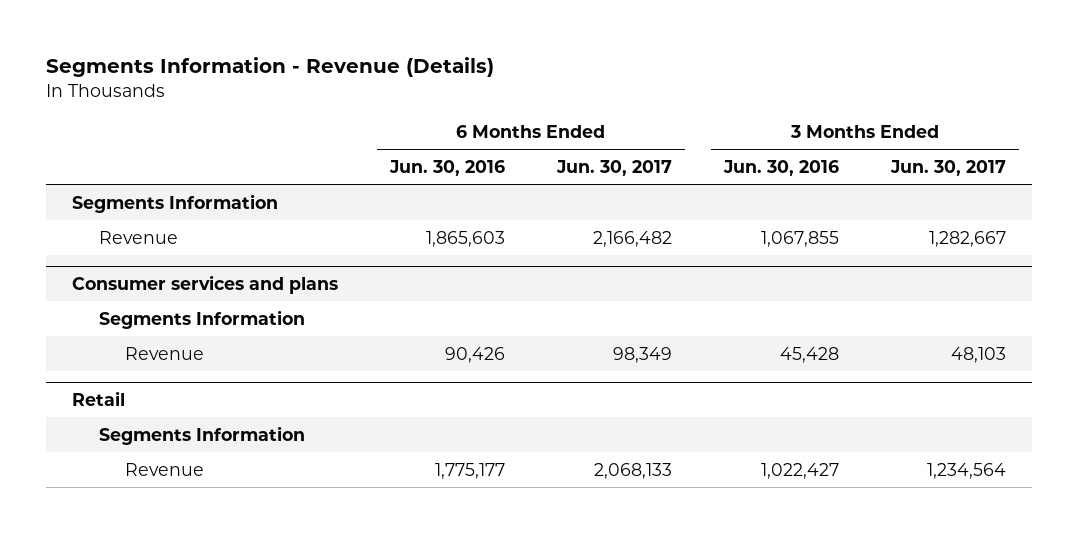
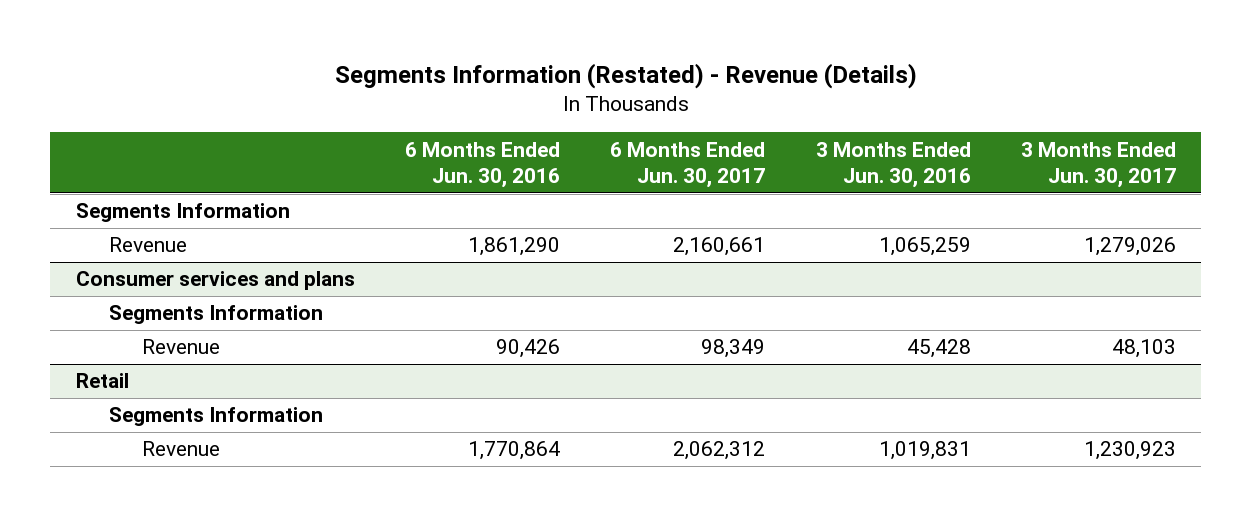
- Segments Information - Revenue (Details)
+ Segments Information (Restated) - Revenue (Details)
- Revenue | 1,865,603 | 2,166,482 | 1,067,855 | 1,282,667
+ Revenue | 1,861,290 | 2,160,661 | 1,065,259 | 1,279,026
@ Retail
- Revenue | 1,775,177 | 2,068,133 | 1,022,427 | 1,234,564
+ Revenue | 1,770,864 | 2,062,312 | 1,019,831 | 1,230,923

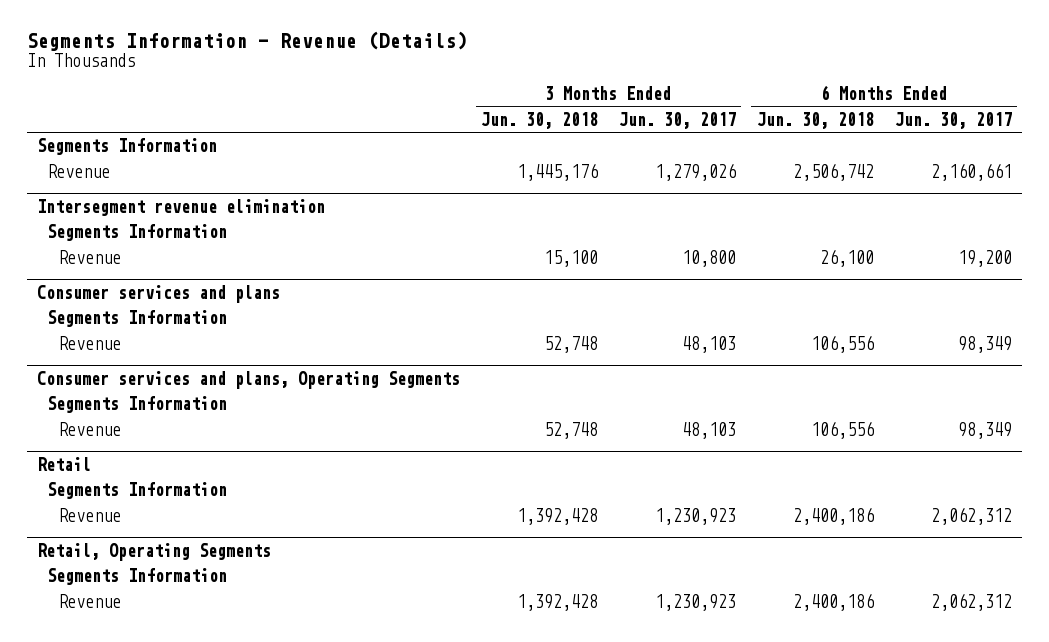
- Segments Information (Restated) - Revenue (Details)
+ Segments Information - Revenue (Details)
- | 6 Months Ended Jun. 30, 2016 | 6 Months Ended Jun. 30, 2017 | 3 Months Ended Jun. 30, 2016 | 3 Months Ended Jun. 30, 2017
+ | 3 Months Ended Jun. 30, 2018 | 3 Months Ended Jun. 30, 2017 | 6 Months Ended Jun. 30, 2018 | 6 Months Ended Jun. 30, 2017
+ Intersegment revenue elimination
+ Segments Information
+ Revenue | 15,100 | 10,800 | 26,100 | 19,200
+ Consumer services and plans, Operating Segments
+ Segments Information
+ Revenue | 52,748 | 48,103 | 106,556 | 98,349
+ Retail, Operating Segments
+ Segments Information
+ Revenue | 1,392,428 | 1,230,923 | 2,400,186 | 2,062,312

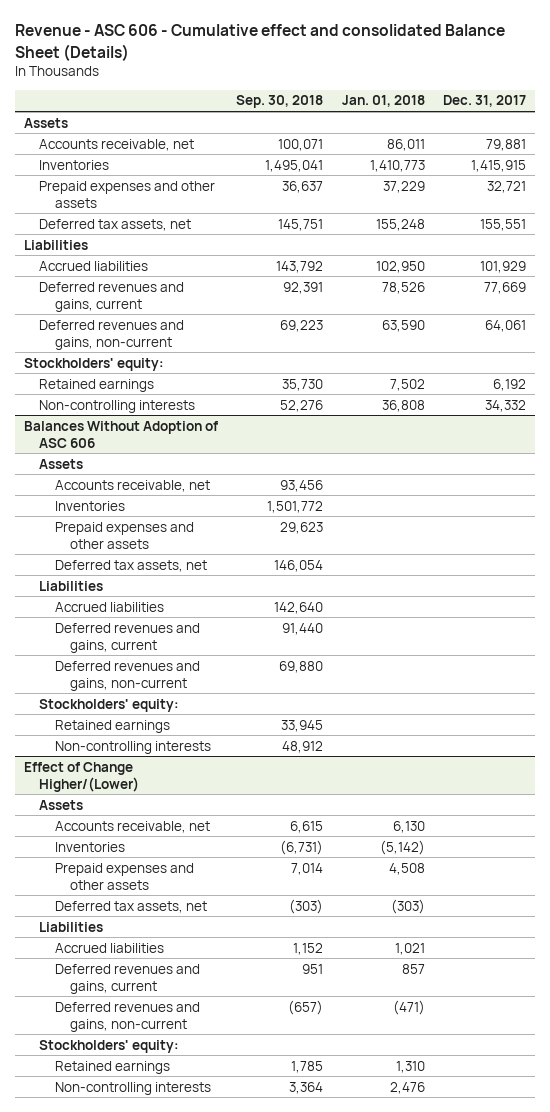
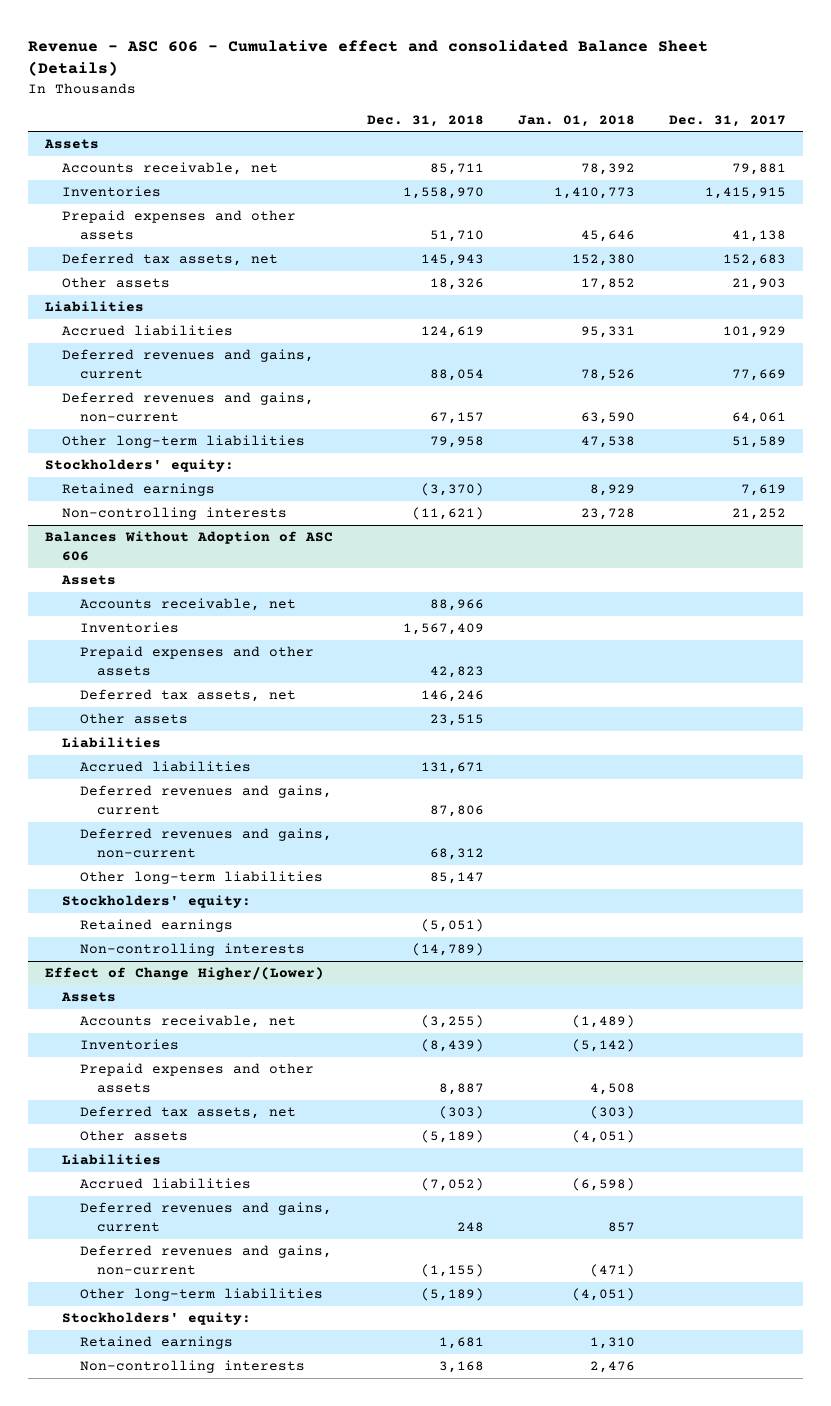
- | Sep. 30, 2018 | Jan. 01, 2018 | Dec. 31, 2017
+ | Dec. 31, 2018 | Jan. 01, 2018 | Dec. 31, 2017
- Accounts receivable, net | 100,071 | 86,011 | 79,881
+ Accounts receivable, net | 85,711 | 78,392 | 79,881
- Prepaid expenses and other assets | 36,637 | 37,229 | 32,721
- Deferred tax assets, net | 145,751 | 155,248 | 155,551
+ Prepaid expenses and other assets | 51,710 | 45,646 | 41,138
+ Deferred tax assets, net | 145,943 | 152,380 | 152,683
+ Other assets | 18,326 | 17,852 | 21,903
- Accrued liabilities | 143,792 | 102,950 | 101,929
+ Accrued liabilities | 124,619 | 95,331 | 101,929
+ Other long-term liabilities | 79,958 | 47,538 | 51,589
- Retained earnings | 35,730 | 7,502 | 6,192
- Non-controlling interests | 52,276 | 36,808 | 34,332
+ Retained earnings | (3,370) | 8,929 | 7,619
+ Non-controlling interests | (11,621) | 23,728 | 21,252
@ Balances Without Adoption of ASC 606
+ Other assets | 23,515 | |
+ Other long-term liabilities | 85,147 | |
@ Effect of Change Higher/(Lower)
- Accounts receivable, net | 6,615 | 6,130 |
+ Accounts receivable, net | (3,255) | (1,489) |
+ Other assets | (5,189) | (4,051) |
- Accrued liabilities | 1,152 | 1,021 |
+ Accrued liabilities | (7,052) | (6,598) |
+ Other long-term liabilities | (5,189) | (4,051) |

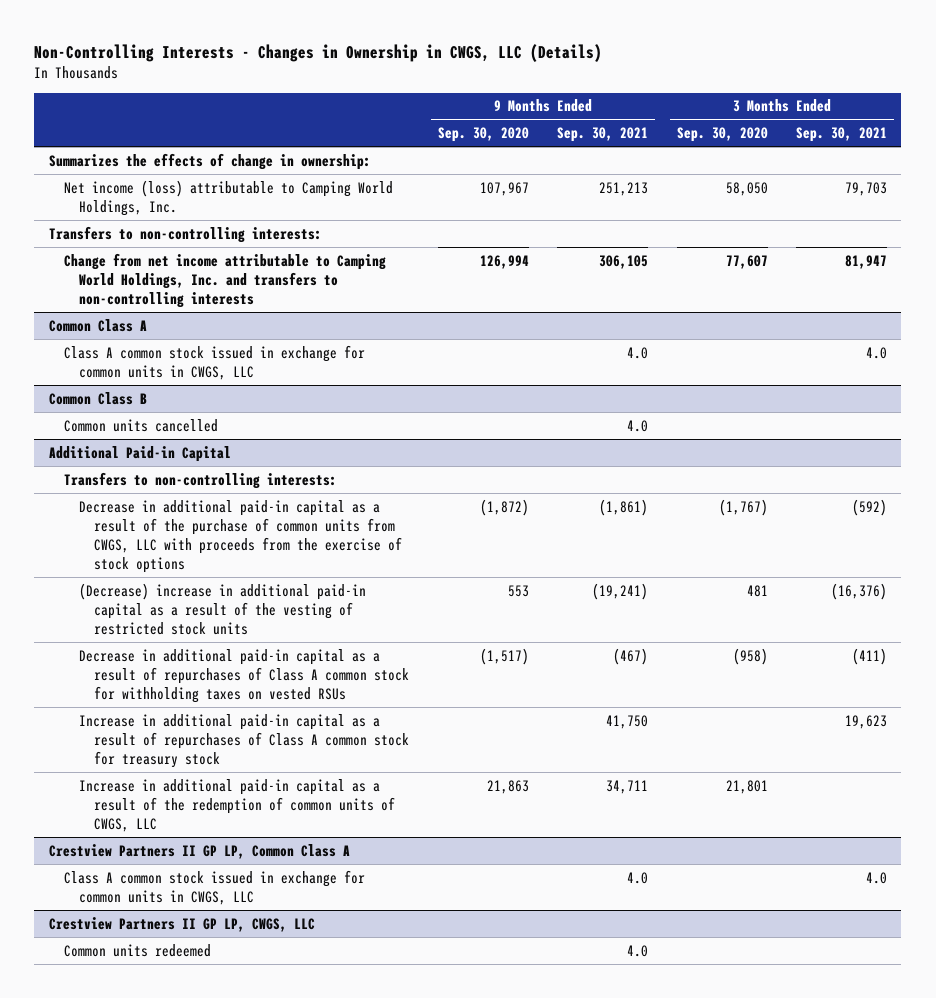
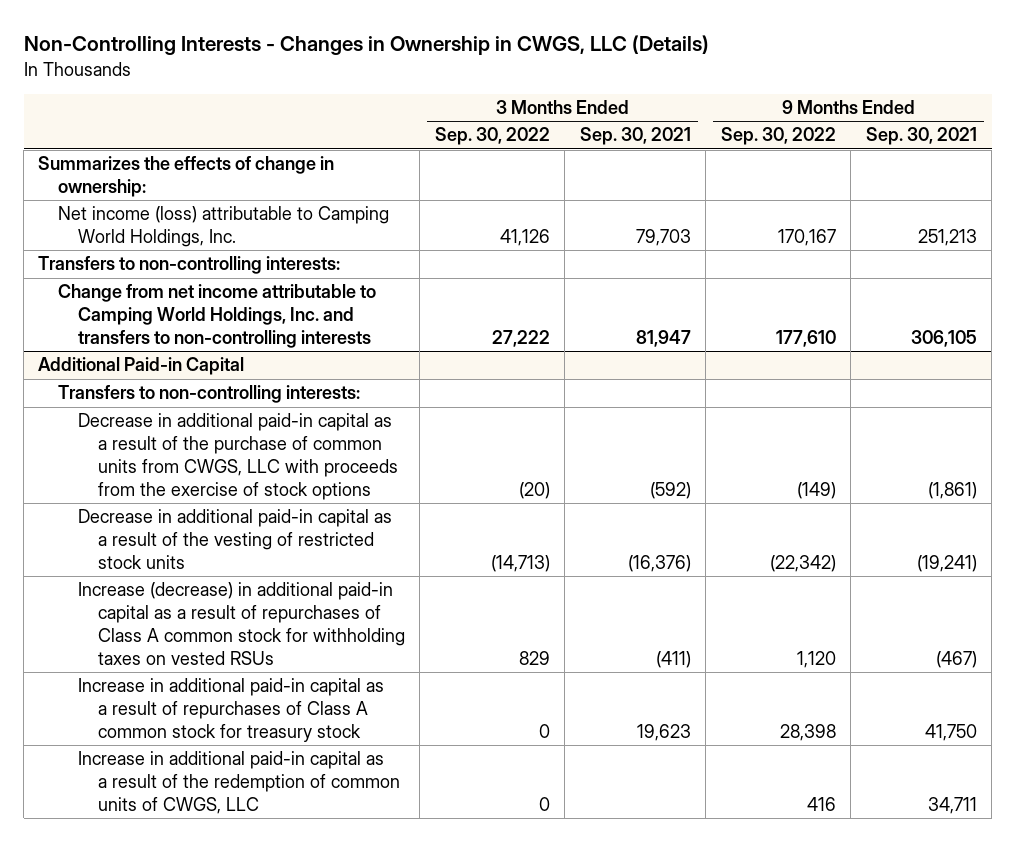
- | 9 Months Ended Sep. 30, 2020 | 9 Months Ended Sep. 30, 2021 | 3 Months Ended Sep. 30, 2020 | 3 Months Ended Sep. 30, 2021
+ | 3 Months Ended Sep. 30, 2022 | 3 Months Ended Sep. 30, 2021 | 9 Months Ended Sep. 30, 2022 | 9 Months Ended Sep. 30, 2021
- Common Class A
- Class A common stock issued in exchange for common units in CWGS, LLC | | 4.0 | | 4.0
- Common Class B
- Common units cancelled | | 4.0 | |
@ Additional Paid-in Capital
- (Decrease) increase in additional paid-in capital as a result of the vesting of restricted stock units | 553 | (19,241) | 481 | (16,376)
- Decrease in additional paid-in capital as a result of repurchases of Class A common stock for withholding taxes on vested RSUs | (1,517) | (467) | (958) | (411)
+ Decrease in additional paid-in capital as a result of the vesting of restricted stock units | (14,713) | (16,376) | (22,342) | (19,241)
+ Increase (decrease) in additional paid-in capital as a result of repurchases of Class A common stock for withholding taxes on vested RSUs | 829 | (411) | 1,120 | (467)
- Crestview Partners II GP LP, Common Class A
- Class A common stock issued in exchange for common units in CWGS, LLC | | 4.0 | | 4.0
- Crestview Partners II GP LP, CWGS, LLC
- Common units redeemed | | 4.0 | |

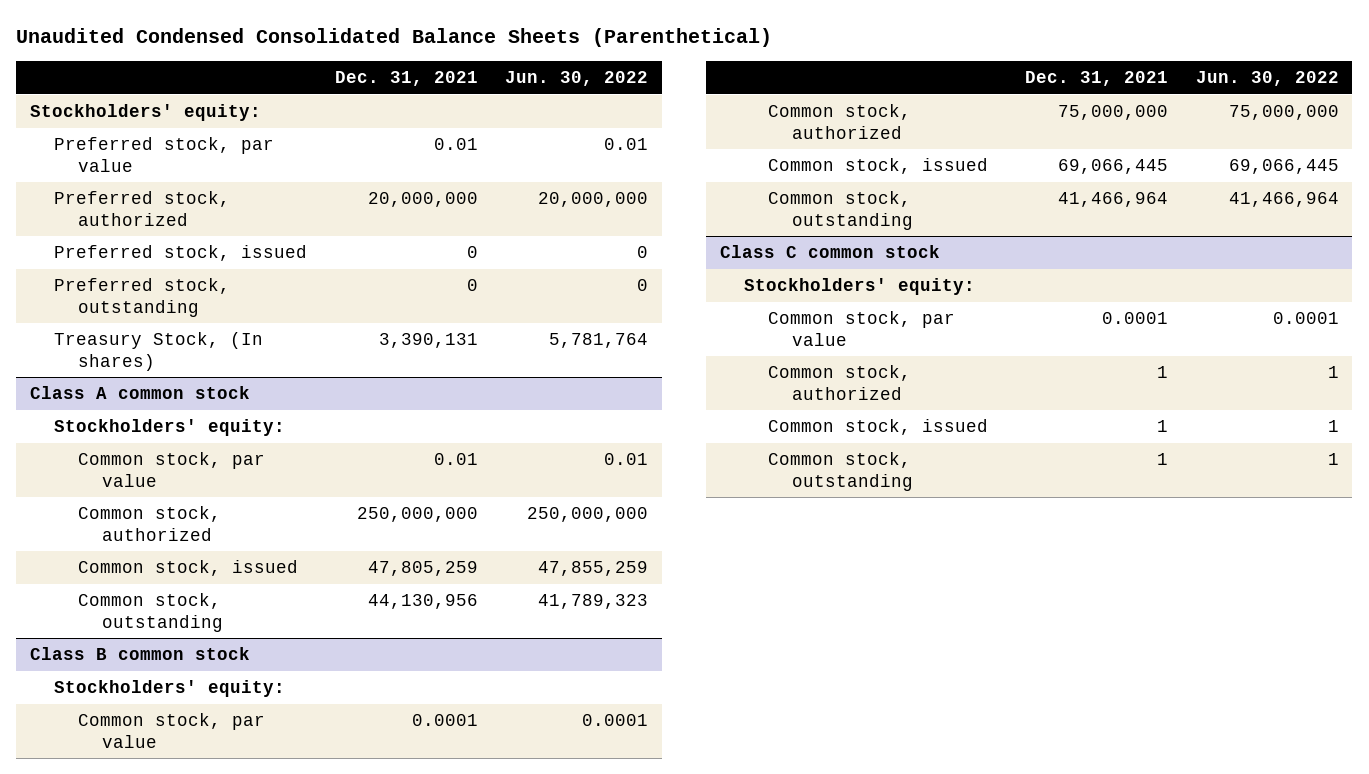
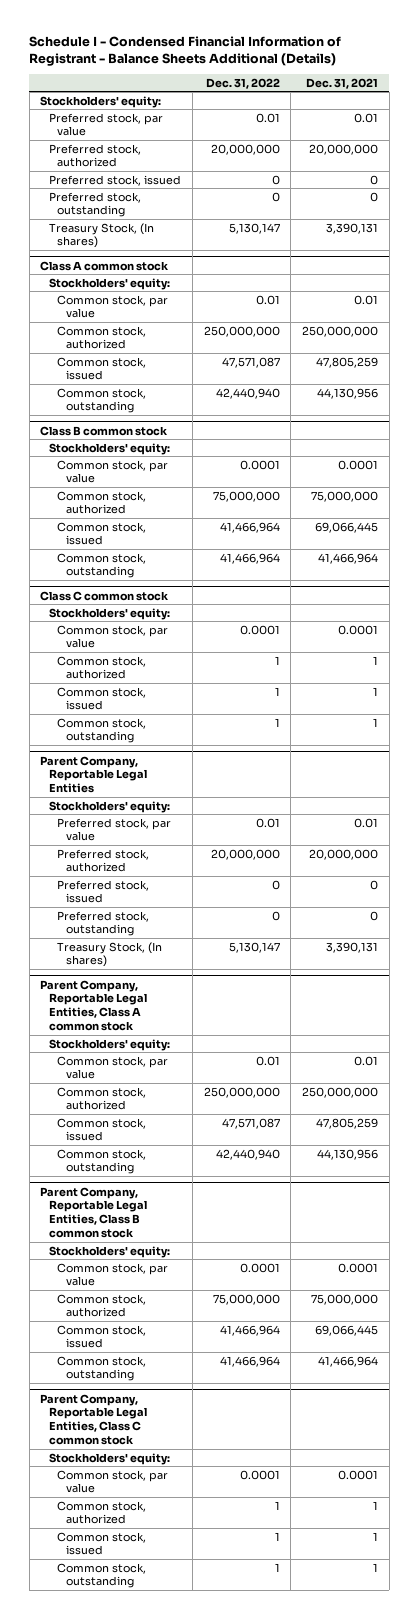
- Unaudited Condensed Consolidated Balance Sheets (Parenthetical)
+ Schedule I - Condensed Financial Information of Registrant - Balance Sheets Additional (Details)
- | Dec. 31, 2021 | Jun. 30, 2022
+ | Dec. 31, 2022 | Dec. 31, 2021
+ Parent Company, Reportable Legal Entities
+ Stockholders' equity:
+ Preferred stock, par value | 0.01 | 0.01
+ Preferred stock, authorized | 20,000,000 | 20,000,000
+ Preferred stock, issued | 0 | 0
+ Preferred stock, outstanding | 0 | 0
+ Treasury Stock, (In shares) | 5,130,147 | 3,390,131
+ Parent Company, Reportable Legal Entities, Class A common stock
+ Stockholders' equity:
+ Common stock, par value | 0.01 | 0.01
+ Common stock, authorized | 250,000,000 | 250,000,000
+ Common stock, issued | 47,571,087 | 47,805,259
+ Common stock, outstanding | 42,440,940 | 44,130,956
+ Parent Company, Reportable Legal Entities, Class B common stock
+ Stockholders' equity:
+ Common stock, par value | 0.0001 | 0.0001
+ Common stock, authorized | 75,000,000 | 75,000,000
+ Common stock, issued | 41,466,964 | 69,066,445
+ Common stock, outstanding | 41,466,964 | 41,466,964
+ Parent Company, Reportable Legal Entities, Class C common stock
+ Stockholders' equity:
+ Common stock, par value | 0.0001 | 0.0001
+ Common stock, authorized | 1 | 1
+ Common stock, issued | 1 | 1
+ Common stock, outstanding | 1 | 1

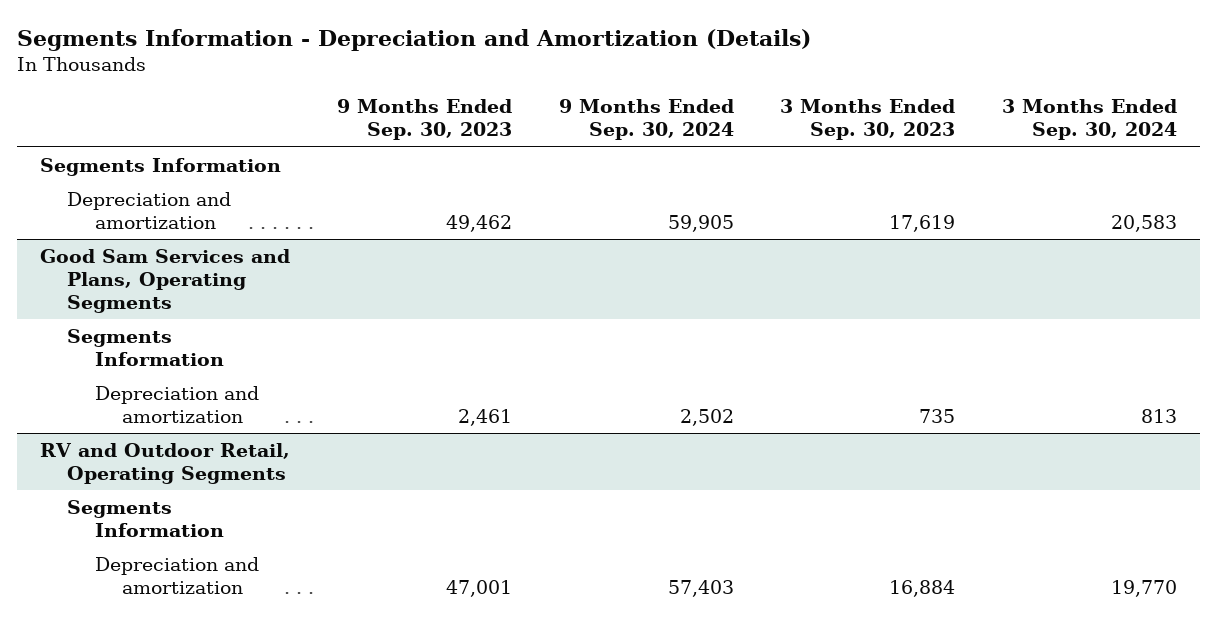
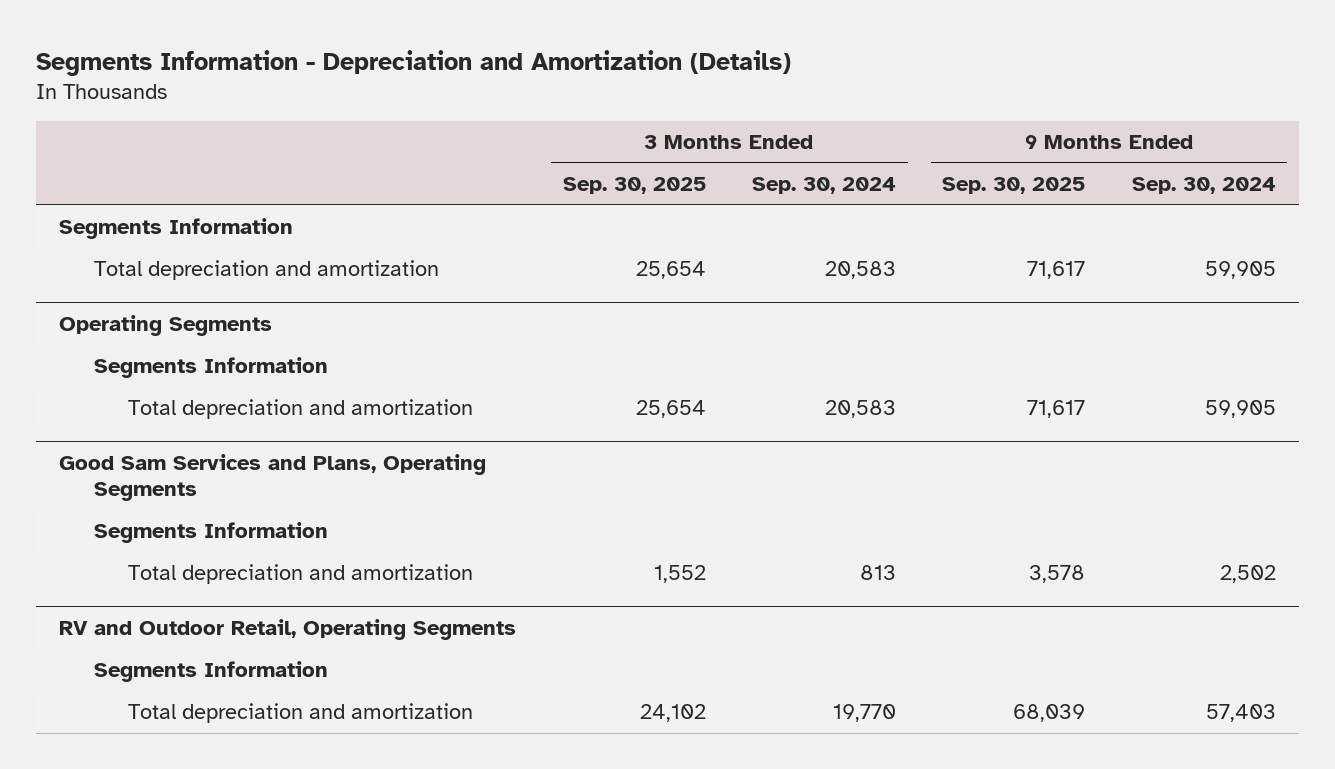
- | 9 Months Ended Sep. 30, 2023 | 9 Months Ended Sep. 30, 2024 | 3 Months Ended Sep. 30, 2023 | 3 Months Ended Sep. 30, 2024
+ | 3 Months Ended Sep. 30, 2025 | 3 Months Ended Sep. 30, 2024 | 9 Months Ended Sep. 30, 2025 | 9 Months Ended Sep. 30, 2024
- Depreciation and amortization | 49,462 | 59,905 | 17,619 | 20,583
+ Total depreciation and amortization | 25,654 | 20,583 | 71,617 | 59,905
+ Operating Segments
+ Segments Information
+ Total depreciation and amortization | 25,654 | 20,583 | 71,617 | 59,905
@ Good Sam Services and Plans, Operating Segments
- Depreciation and amortization | 2,461 | 2,502 | 735 | 813
+ Total depreciation and amortization | 1,552 | 813 | 3,578 | 2,502
@ RV and Outdoor Retail, Operating Segments
- Depreciation and amortization | 47,001 | 57,403 | 16,884 | 19,770
+ Total depreciation and amortization | 24,102 | 19,770 | 68,039 | 57,403

